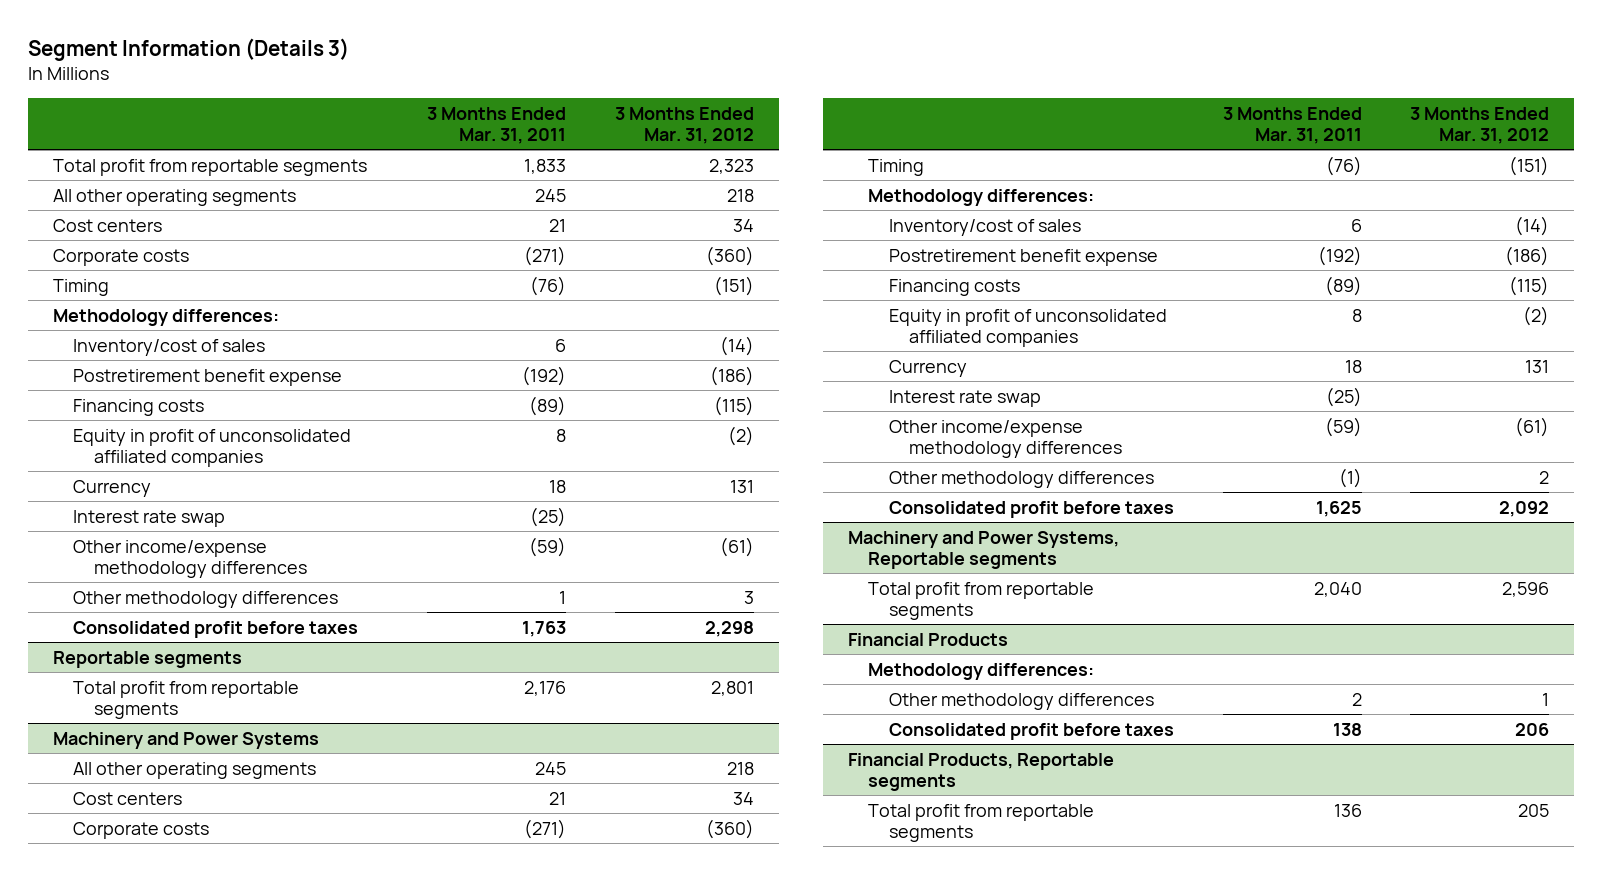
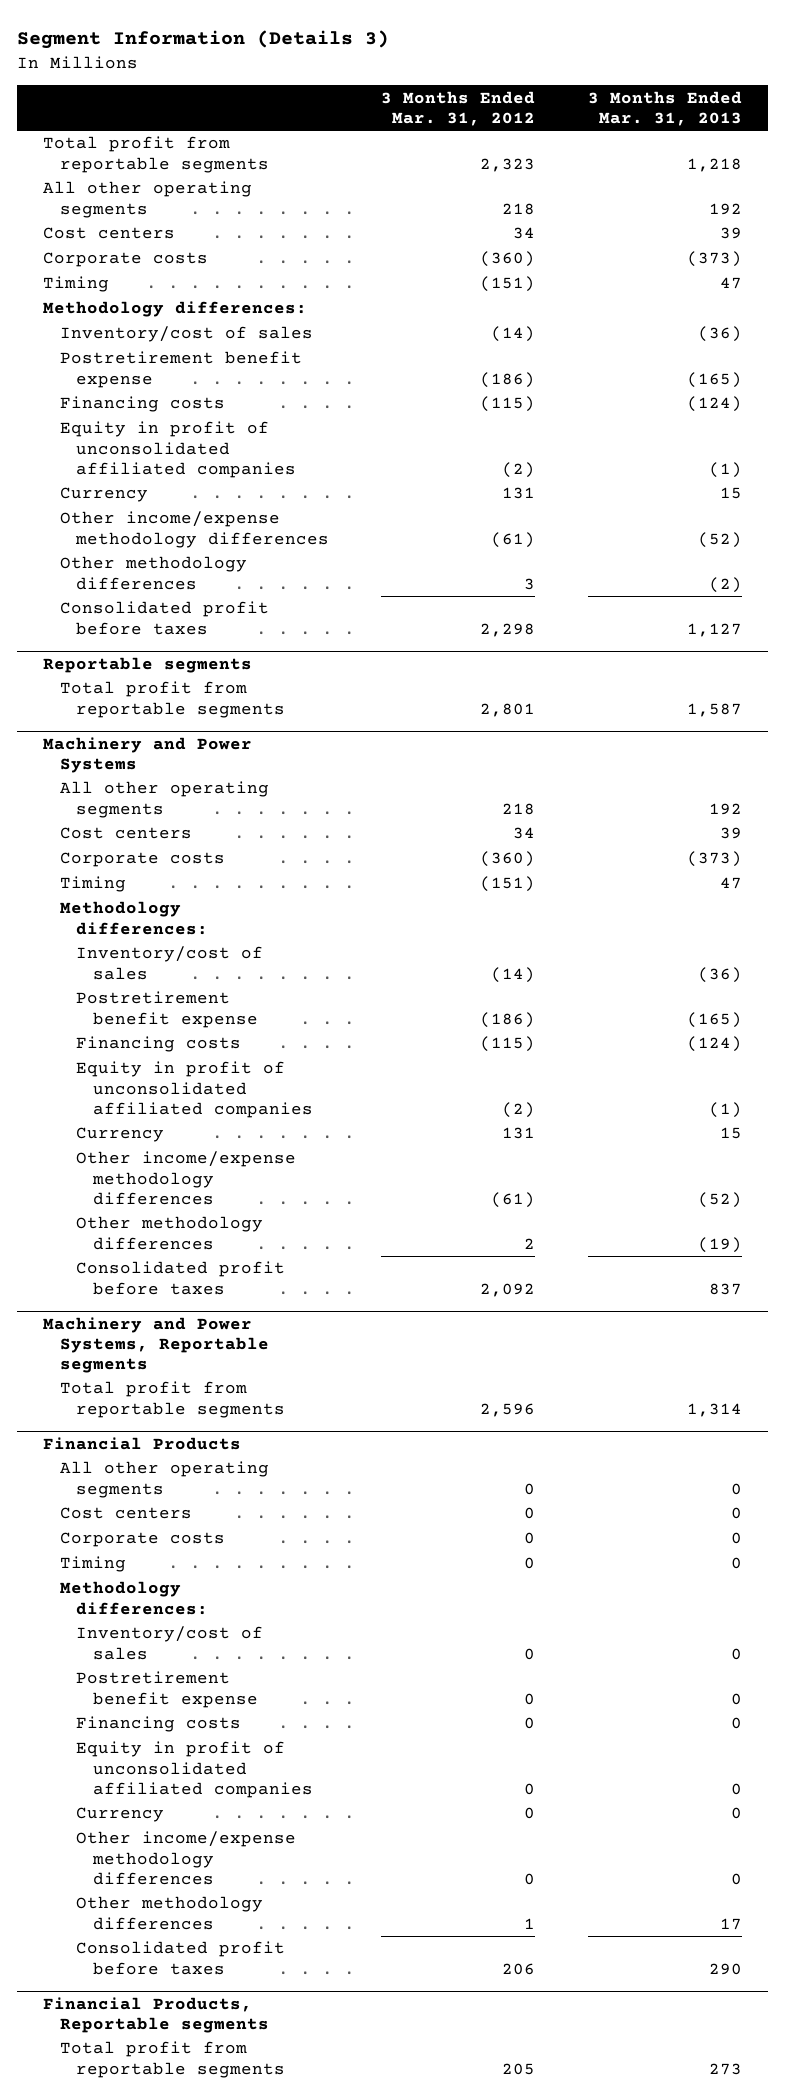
- | 3 Months Ended Mar. 31, 2011 | 3 Months Ended Mar. 31, 2012
+ | 3 Months Ended Mar. 31, 2012 | 3 Months Ended Mar. 31, 2013
- Interest rate swap | (25) |
@ Machinery and Power Systems
- Interest rate swap | (25) |
@ Financial Products
+ All other operating segments | 0 | 0
+ Cost centers | 0 | 0
+ Corporate costs | 0 | 0
+ Timing | 0 | 0
+ Inventory/cost of sales | 0 | 0
+ Postretirement benefit expense | 0 | 0
+ Financing costs | 0 | 0
+ Equity in profit of unconsolidated affiliated companies | 0 | 0
+ Currency | 0 | 0
+ Other income/expense methodology differences | 0 | 0

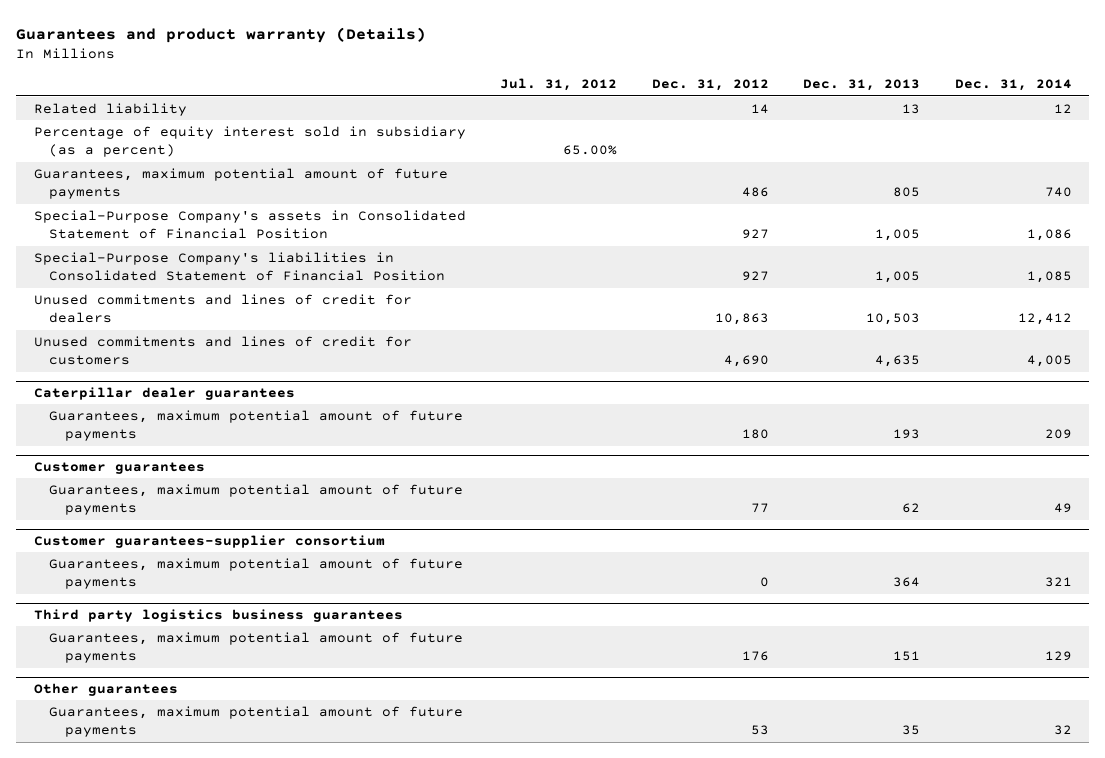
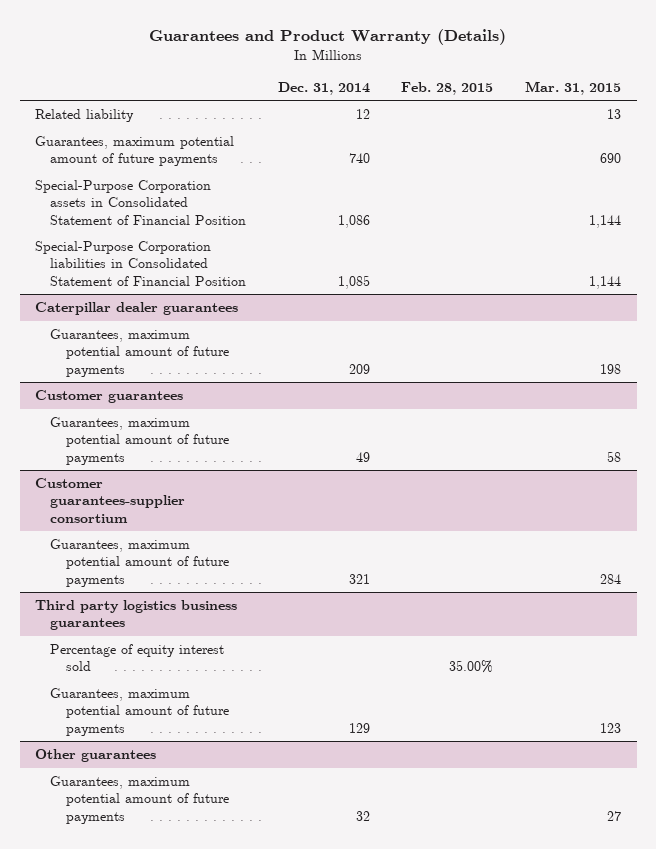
- Guarantees and product warranty (Details)
+ Guarantees and Product Warranty (Details)
- | Jul. 31, 2012 | Dec. 31, 2012 | Dec. 31, 2013 | Dec. 31, 2014
+ | Dec. 31, 2014 | Feb. 28, 2015 | Mar. 31, 2015
- Percentage of equity interest sold in subsidiary (as a percent) | 65.00% | | |
- Special-Purpose Company's assets in Consolidated Statement of Financial Position | | 927 | 1,005 | 1,086
- Special-Purpose Company's liabilities in Consolidated Statement of Financial Position | | 927 | 1,005 | 1,085
- Unused commitments and lines of credit for dealers | | 10,863 | 10,503 | 12,412
- Unused commitments and lines of credit for customers | | 4,690 | 4,635 | 4,005
+ Special-Purpose Corporation assets in Consolidated Statement of Financial Position | 1,086 | | 1,144
+ Special-Purpose Corporation liabilities in Consolidated Statement of Financial Position | 1,085 | | 1,144
@ Third party logistics business guarantees
+ Percentage of equity interest sold | | 35.00% |

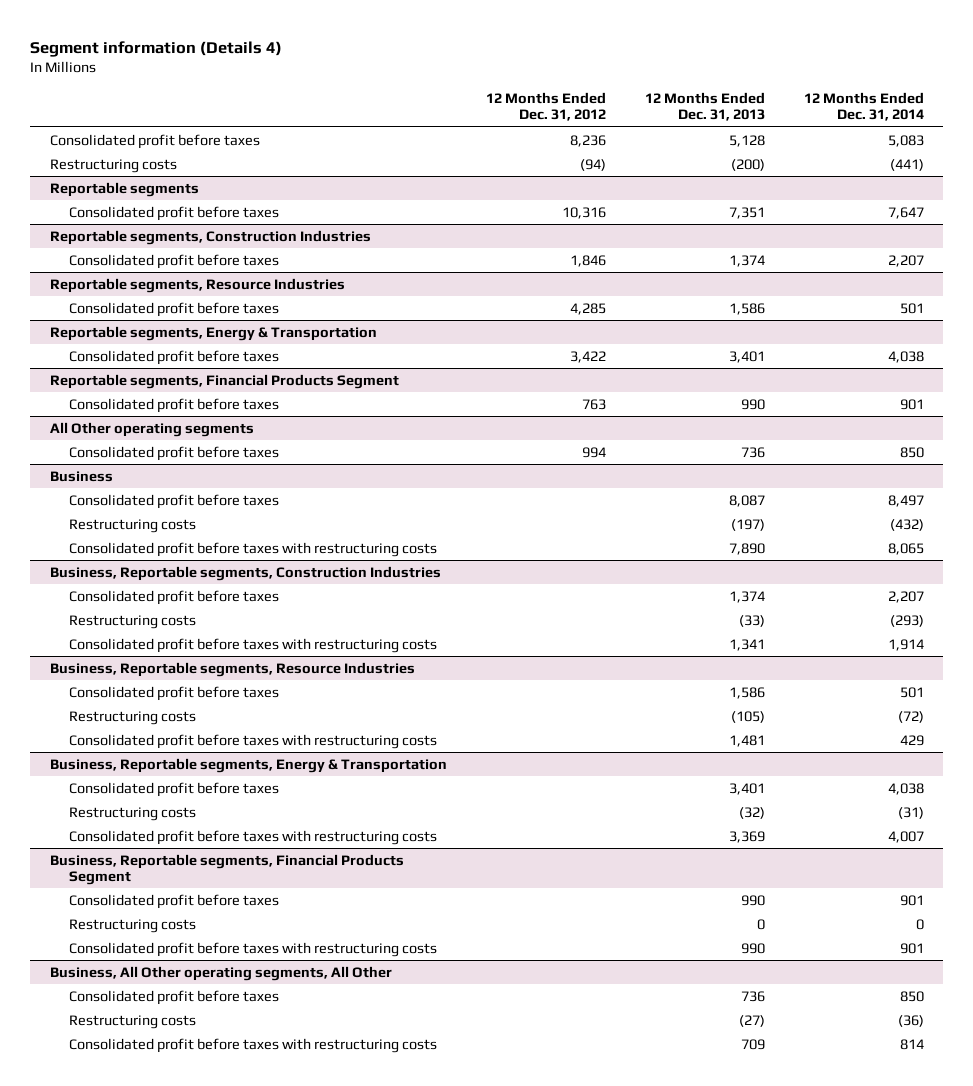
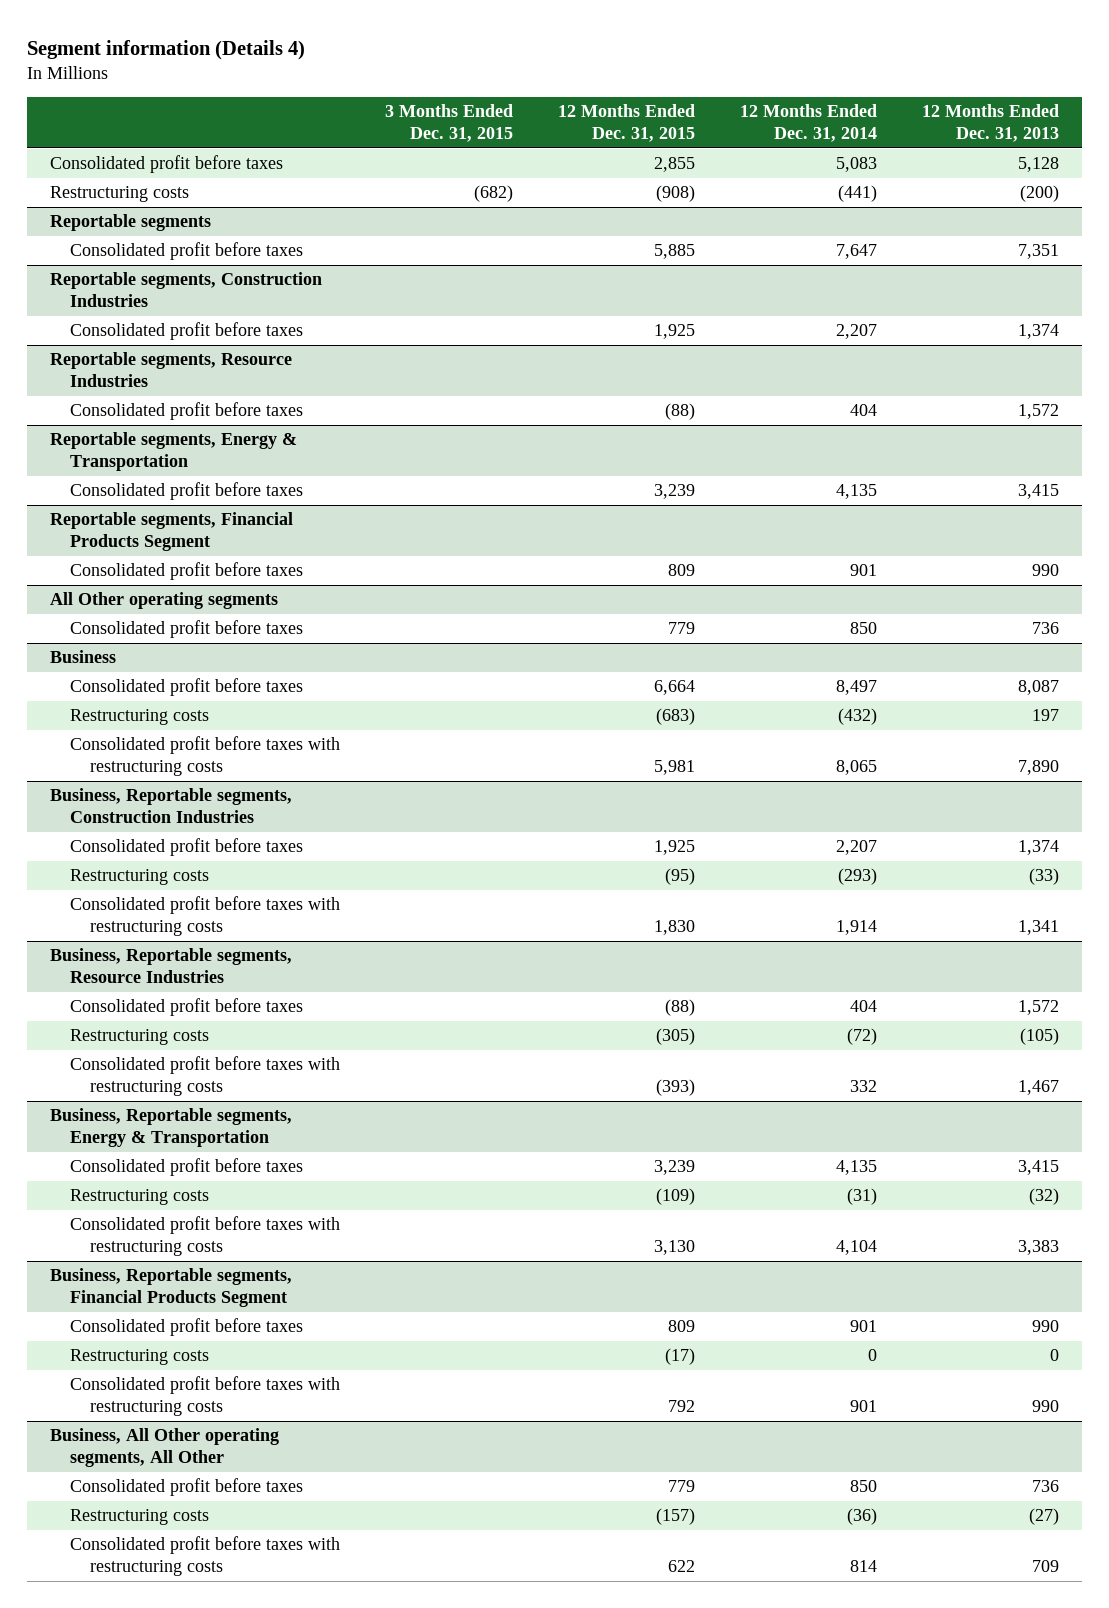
- | 12 Months Ended Dec. 31, 2012 | 12 Months Ended Dec. 31, 2013 | 12 Months Ended Dec. 31, 2014
+ | 3 Months Ended Dec. 31, 2015 | 12 Months Ended Dec. 31, 2015 | 12 Months Ended Dec. 31, 2014 | 12 Months Ended Dec. 31, 2013
@ Reportable segments, Resource Industries
- Consolidated profit before taxes | 4,285 | 1,586 | 501
+ Consolidated profit before taxes | | (88) | 404 | 1,572
@ Reportable segments, Energy & Transportation
- Consolidated profit before taxes | 3,422 | 3,401 | 4,038
+ Consolidated profit before taxes | | 3,239 | 4,135 | 3,415
@ Business
- Restructuring costs | | (197) | (432)
+ Restructuring costs | | (683) | (432) | 197
@ Business, Reportable segments, Resource Industries
- Consolidated profit before taxes | | 1,586 | 501
+ Consolidated profit before taxes | | (88) | 404 | 1,572
- Consolidated profit before taxes with restructuring costs | | 1,481 | 429
+ Consolidated profit before taxes with restructuring costs | | (393) | 332 | 1,467
@ Business, Reportable segments, Energy & Transportation
- Consolidated profit before taxes | | 3,401 | 4,038
+ Consolidated profit before taxes | | 3,239 | 4,135 | 3,415
- Consolidated profit before taxes with restructuring costs | | 3,369 | 4,007
+ Consolidated profit before taxes with restructuring costs | | 3,130 | 4,104 | 3,383

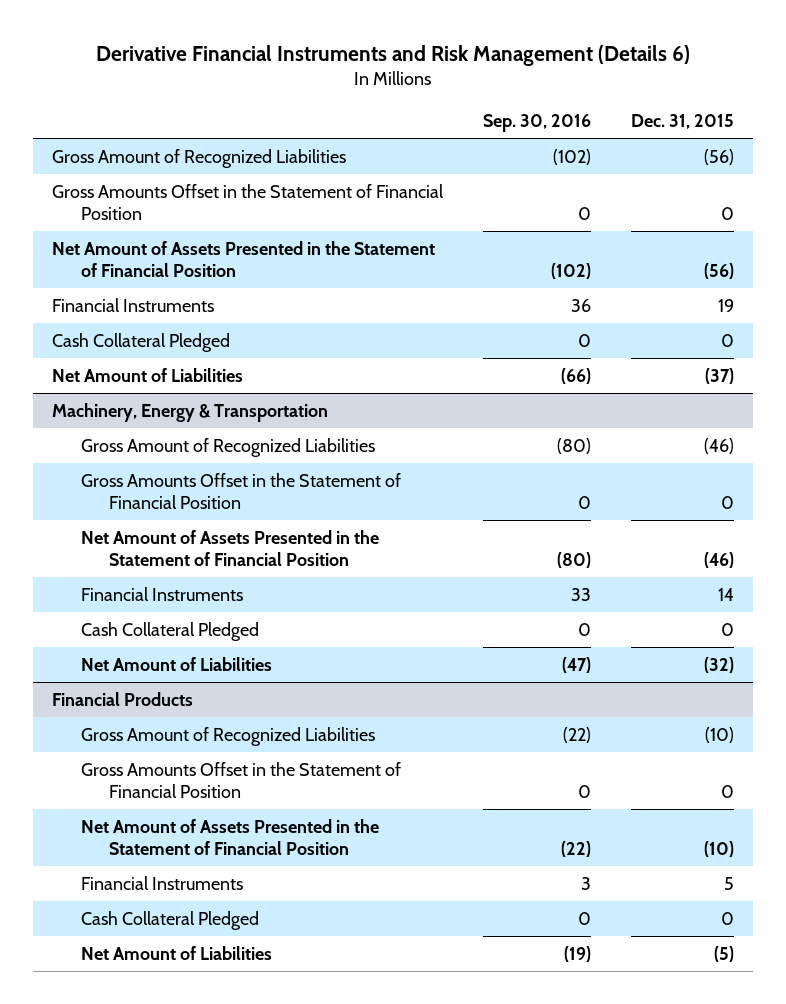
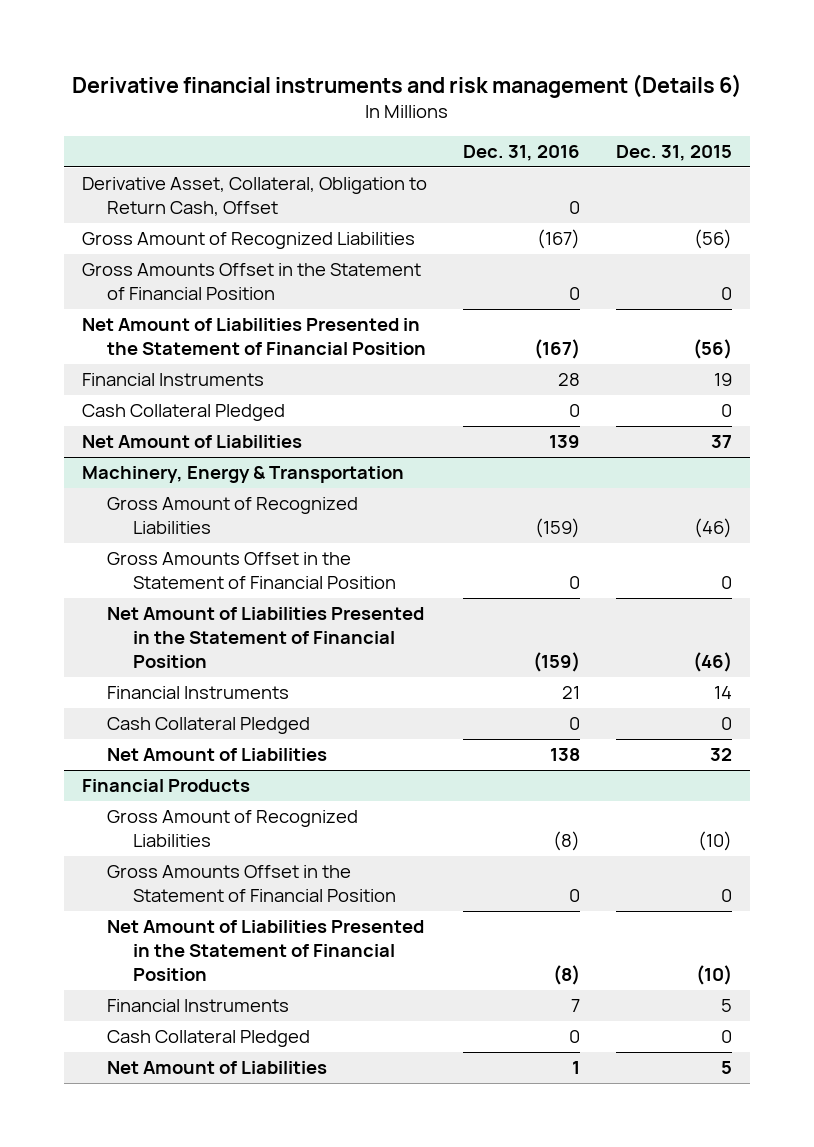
- Derivative Financial Instruments and Risk Management (Details 6)
+ Derivative financial instruments and risk management (Details 6)
- | Sep. 30, 2016 | Dec. 31, 2015
+ | Dec. 31, 2016 | Dec. 31, 2015
+ Derivative Asset, Collateral, Obligation to Return Cash, Offset | 0 |
- Net Amount of Assets Presented in the Statement of Financial Position | (102) | (56)
+ Net Amount of Liabilities Presented in the Statement of Financial Position | (167) | (56)
- Net Amount of Liabilities | (66) | (37)
+ Net Amount of Liabilities | 139 | 37
@ Machinery, Energy & Transportation
- Net Amount of Assets Presented in the Statement of Financial Position | (80) | (46)
+ Net Amount of Liabilities Presented in the Statement of Financial Position | (159) | (46)
- Net Amount of Liabilities | (47) | (32)
+ Net Amount of Liabilities | 138 | 32
@ Financial Products
- Net Amount of Assets Presented in the Statement of Financial Position | (22) | (10)
+ Net Amount of Liabilities Presented in the Statement of Financial Position | (8) | (10)
- Net Amount of Liabilities | (19) | (5)
+ Net Amount of Liabilities | 1 | 5

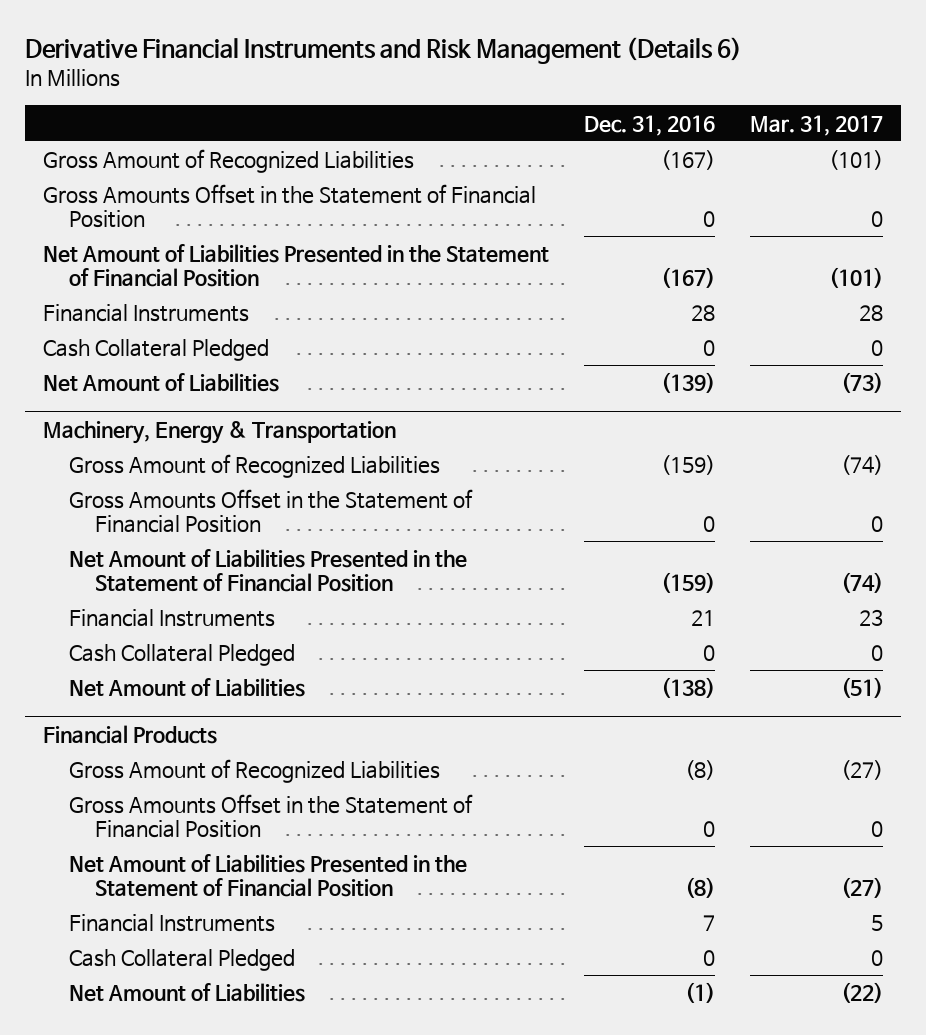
- Derivative financial instruments and risk management (Details 6)
+ Derivative Financial Instruments and Risk Management (Details 6)
- | Dec. 31, 2016 | Dec. 31, 2015
+ | Dec. 31, 2016 | Mar. 31, 2017
- Derivative Asset, Collateral, Obligation to Return Cash, Offset | 0 |
- Net Amount of Liabilities | 139 | 37
+ Net Amount of Liabilities | (139) | (73)
@ Machinery, Energy & Transportation
- Net Amount of Liabilities | 138 | 32
+ Net Amount of Liabilities | (138) | (51)
@ Financial Products
- Net Amount of Liabilities | 1 | 5
+ Net Amount of Liabilities | (1) | (22)

